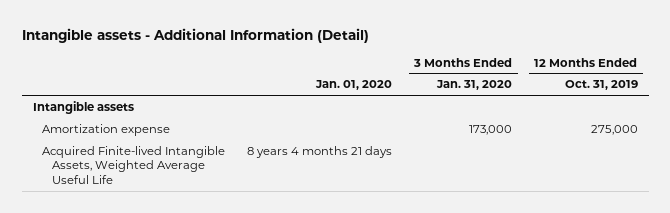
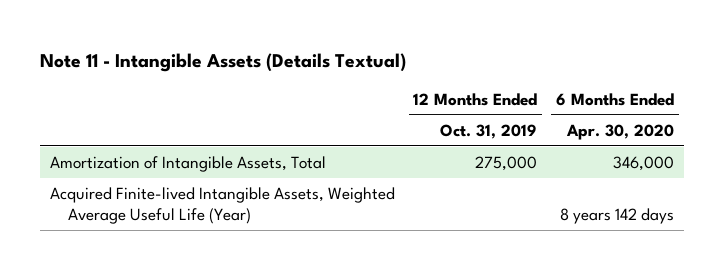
- Intangible assets - Additional Information (Detail)
+ Note 11 - Intangible Assets (Details Textual)
- | Jan. 01, 2020 | 3 Months Ended Jan. 31, 2020 | 12 Months Ended Oct. 31, 2019
+ | 12 Months Ended Oct. 31, 2019 | 6 Months Ended Apr. 30, 2020
- Intangible assets
- Amortization expense | | 173,000 | 275,000
- Acquired Finite-lived Intangible Assets, Weighted Average Useful Life | 8 years 4 months 21 days | |
+ Amortization of Intangible Assets, Total | 275,000 | 346,000
+ Acquired Finite-lived Intangible Assets, Weighted Average Useful Life (Year) | | 8 years 142 days

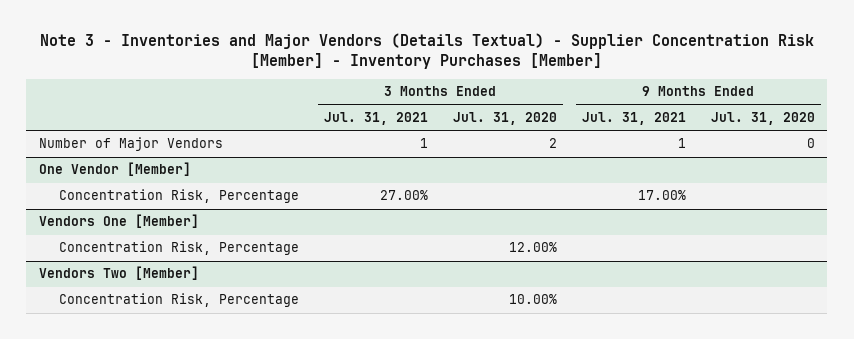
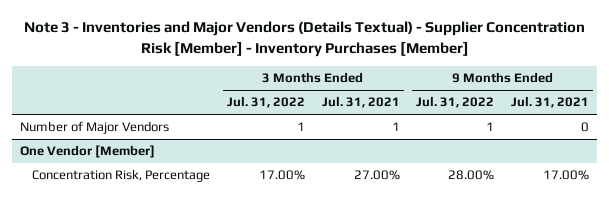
- | 3 Months Ended Jul. 31, 2021 | 3 Months Ended Jul. 31, 2020 | 9 Months Ended Jul. 31, 2021 | 9 Months Ended Jul. 31, 2020
+ | 3 Months Ended Jul. 31, 2022 | 3 Months Ended Jul. 31, 2021 | 9 Months Ended Jul. 31, 2022 | 9 Months Ended Jul. 31, 2021
- Number of Major Vendors | 1 | 2 | 1 | 0
+ Number of Major Vendors | 1 | 1 | 1 | 0
- Vendors One [Member]
- Concentration Risk, Percentage | | 12.00% | |
- Vendors Two [Member]
- Concentration Risk, Percentage | | 10.00% | |

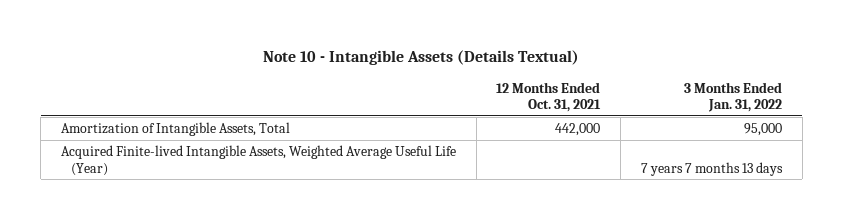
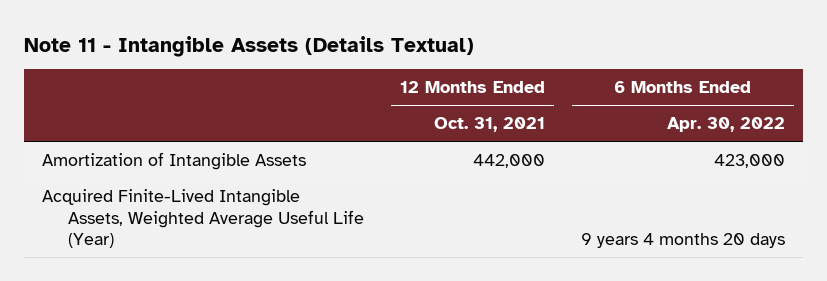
- Note 10 - Intangible Assets (Details Textual)
+ Note 11 - Intangible Assets (Details Textual)
- | 12 Months Ended Oct. 31, 2021 | 3 Months Ended Jan. 31, 2022
+ | 12 Months Ended Oct. 31, 2021 | 6 Months Ended Apr. 30, 2022
- Amortization of Intangible Assets, Total | 442,000 | 95,000
- Acquired Finite-lived Intangible Assets, Weighted Average Useful Life (Year) | | 7 years 7 months 13 days
+ Amortization of Intangible Assets | 442,000 | 423,000
+ Acquired Finite-Lived Intangible Assets, Weighted Average Useful Life (Year) | | 9 years 4 months 20 days

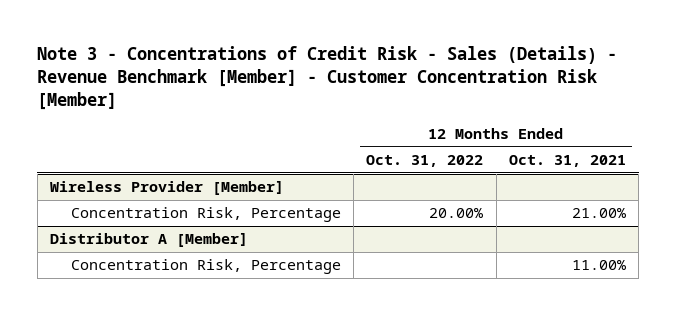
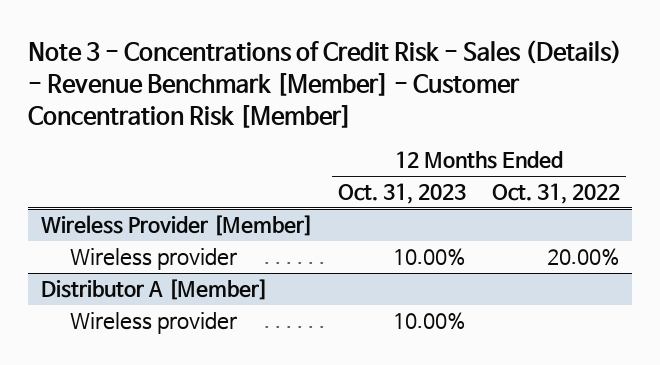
- | 12 Months Ended Oct. 31, 2022 | 12 Months Ended Oct. 31, 2021
+ | 12 Months Ended Oct. 31, 2023 | 12 Months Ended Oct. 31, 2022
@ Wireless Provider [Member]
- Concentration Risk, Percentage | 20.00% | 21.00%
+ Wireless provider | 10.00% | 20.00%
@ Distributor A [Member]
- Concentration Risk, Percentage | | 11.00%
+ Wireless provider | 10.00% |

